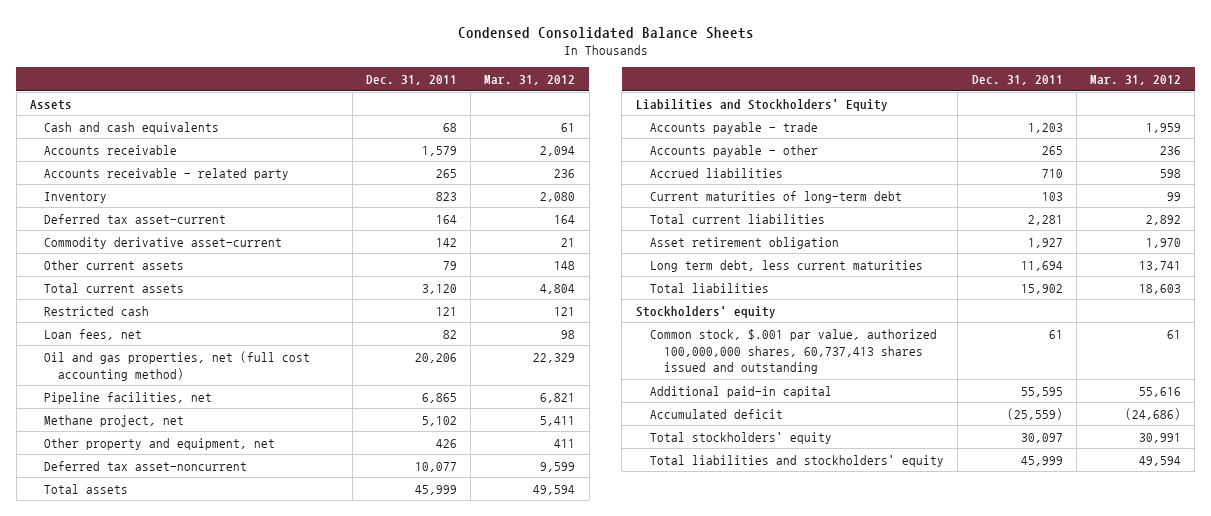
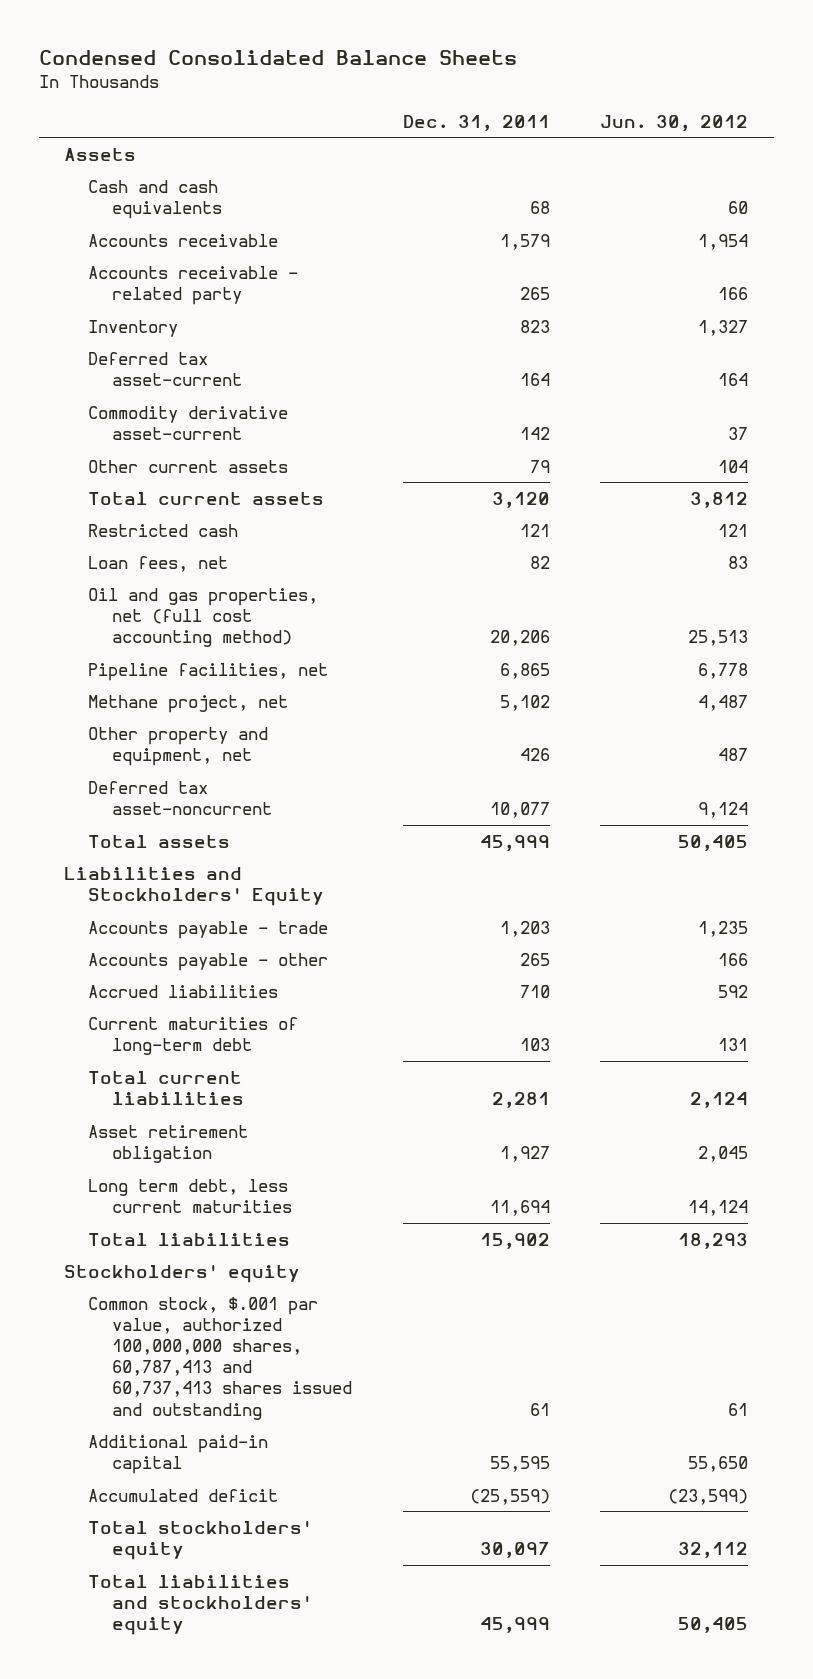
- | Dec. 31, 2011 | Mar. 31, 2012
+ | Dec. 31, 2011 | Jun. 30, 2012
- Common stock, $.001 par value, authorized 100,000,000 shares, 60,737,413 shares issued and outstanding | 61 | 61
+ Common stock, $.001 par value, authorized 100,000,000 shares, 60,787,413 and 60,737,413 shares issued and outstanding | 61 | 61

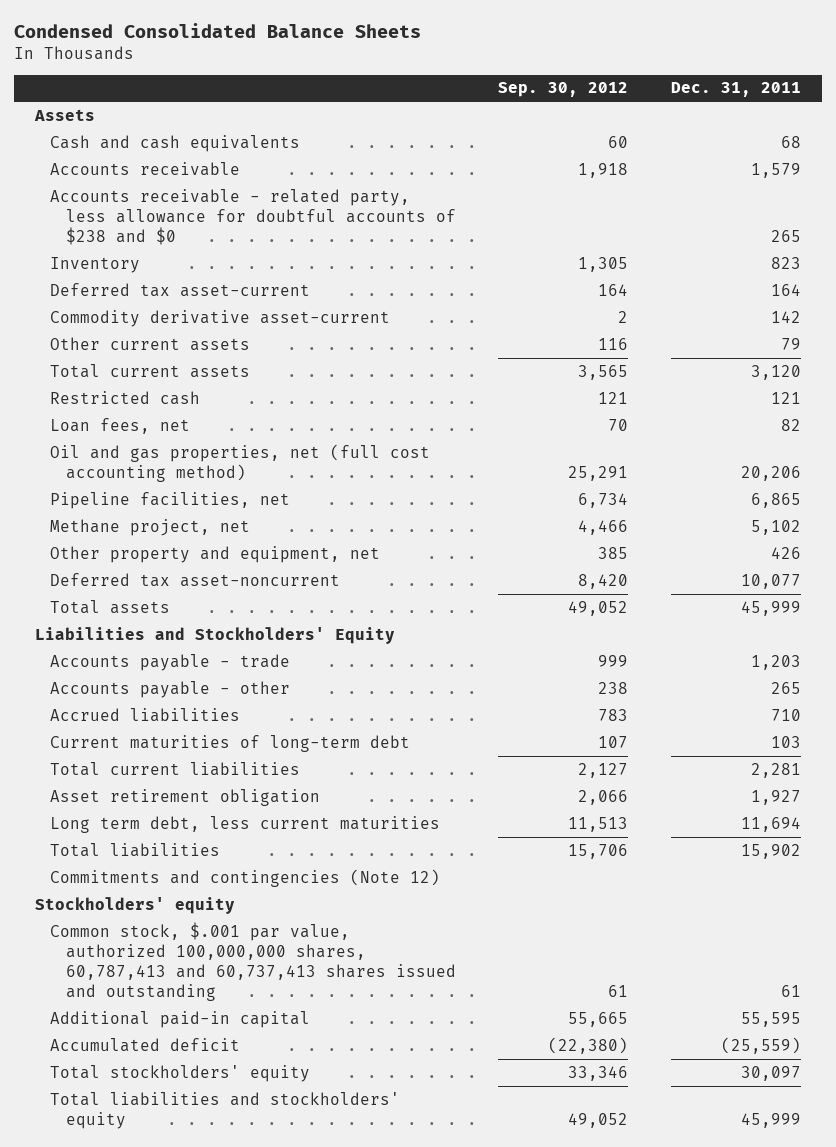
- | Dec. 31, 2011 | Jun. 30, 2012
+ | Sep. 30, 2012 | Dec. 31, 2011
- Accounts receivable - related party | 265 | 166
+ Accounts receivable - related party, less allowance for doubtful accounts of $238 and $0 | | 265
+ Commitments and contingencies (Note 12)

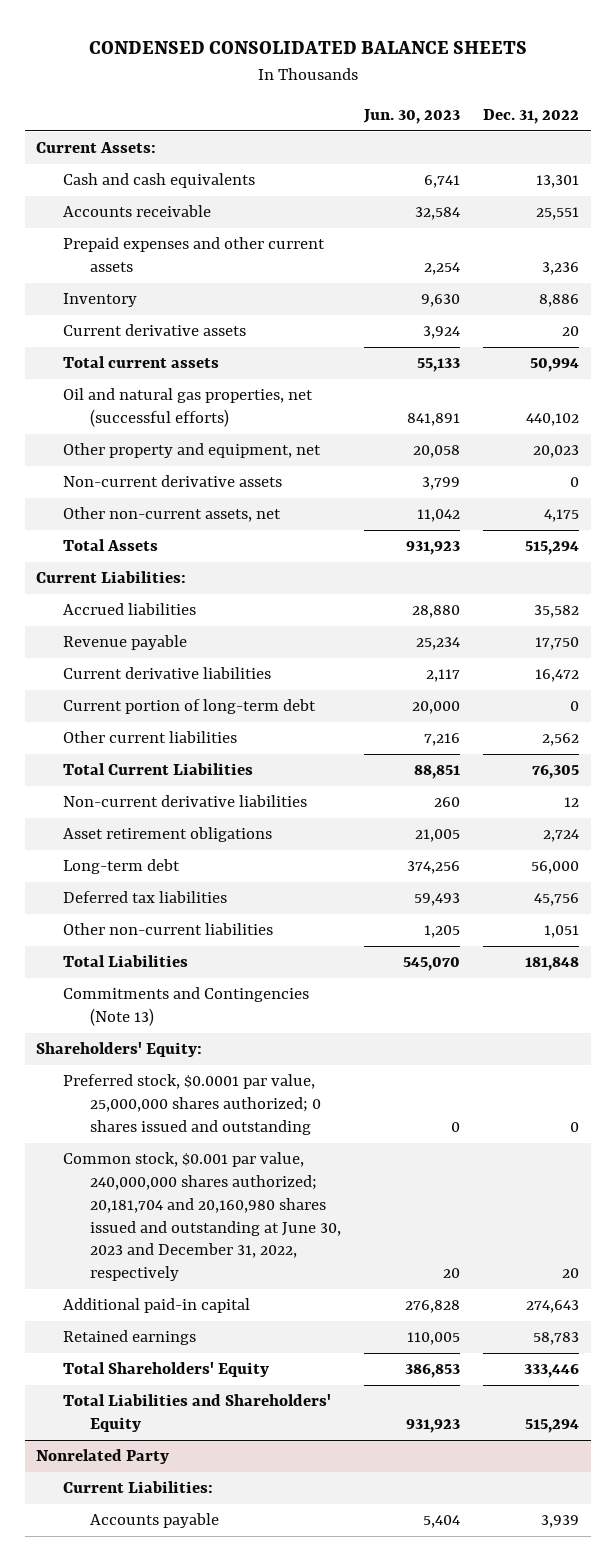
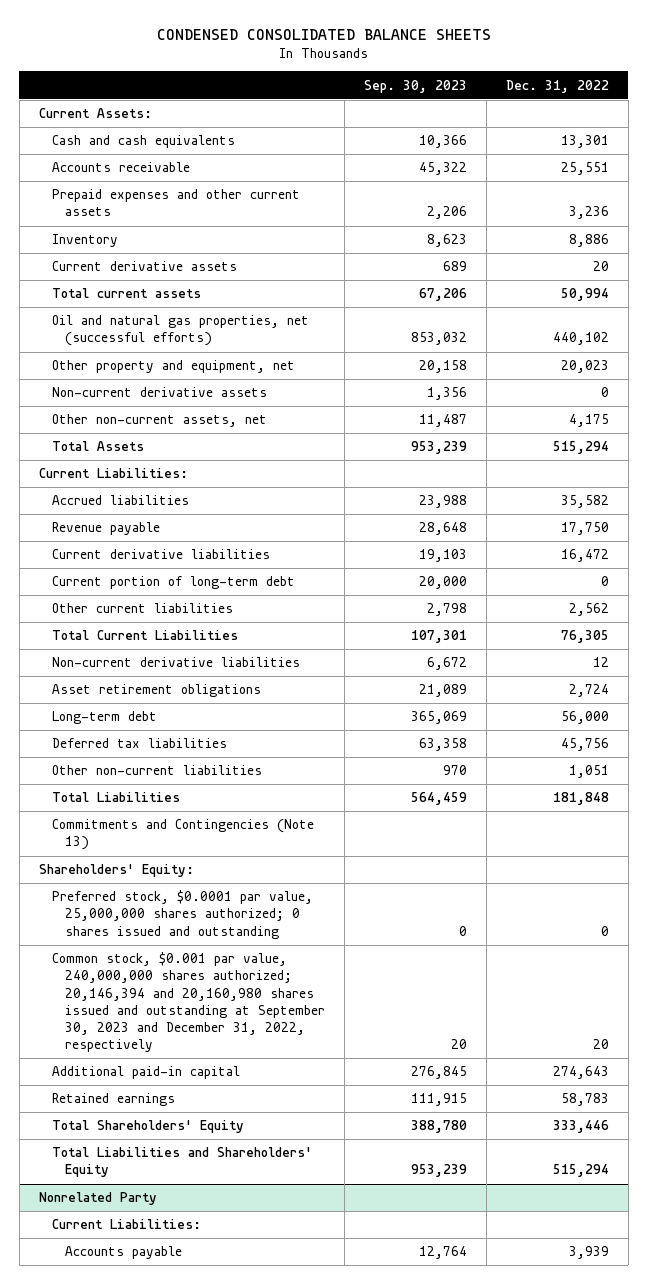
- | Jun. 30, 2023 | Dec. 31, 2022
+ | Sep. 30, 2023 | Dec. 31, 2022
- Common stock, $0.001 par value, 240,000,000 shares authorized; 20,181,704 and 20,160,980 shares issued and outstanding at June 30, 2023 and December 31, 2022, respectively | 20 | 20
+ Common stock, $0.001 par value, 240,000,000 shares authorized; 20,146,394 and 20,160,980 shares issued and outstanding at September 30, 2023 and December 31, 2022, respectively | 20 | 20

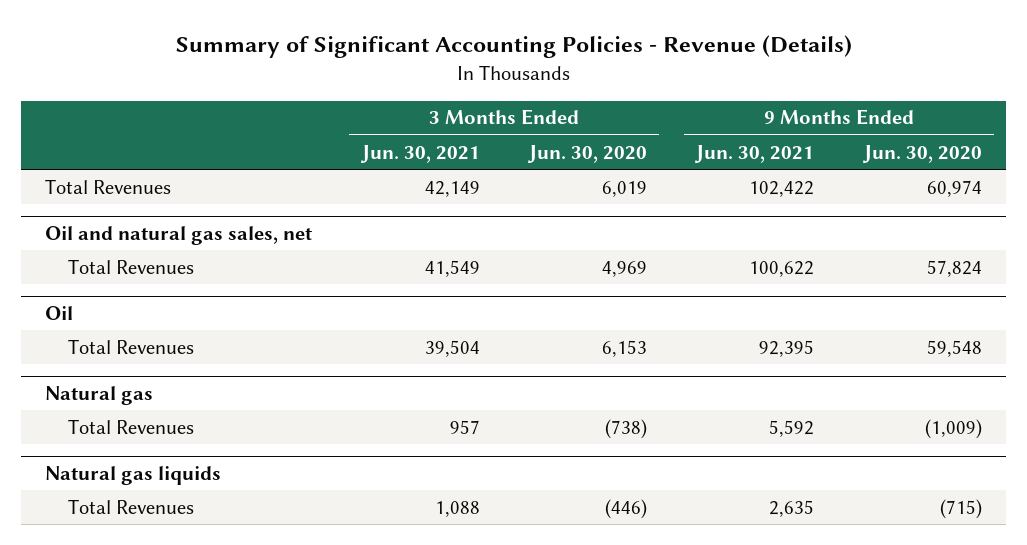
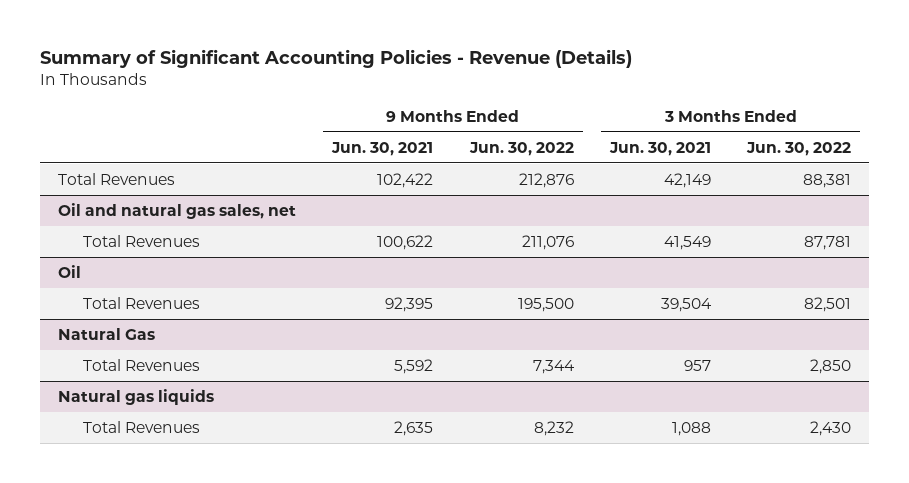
- | 3 Months Ended Jun. 30, 2021 | 3 Months Ended Jun. 30, 2020 | 9 Months Ended Jun. 30, 2021 | 9 Months Ended Jun. 30, 2020
+ | 9 Months Ended Jun. 30, 2021 | 9 Months Ended Jun. 30, 2022 | 3 Months Ended Jun. 30, 2021 | 3 Months Ended Jun. 30, 2022
- Natural gas
+ Natural Gas

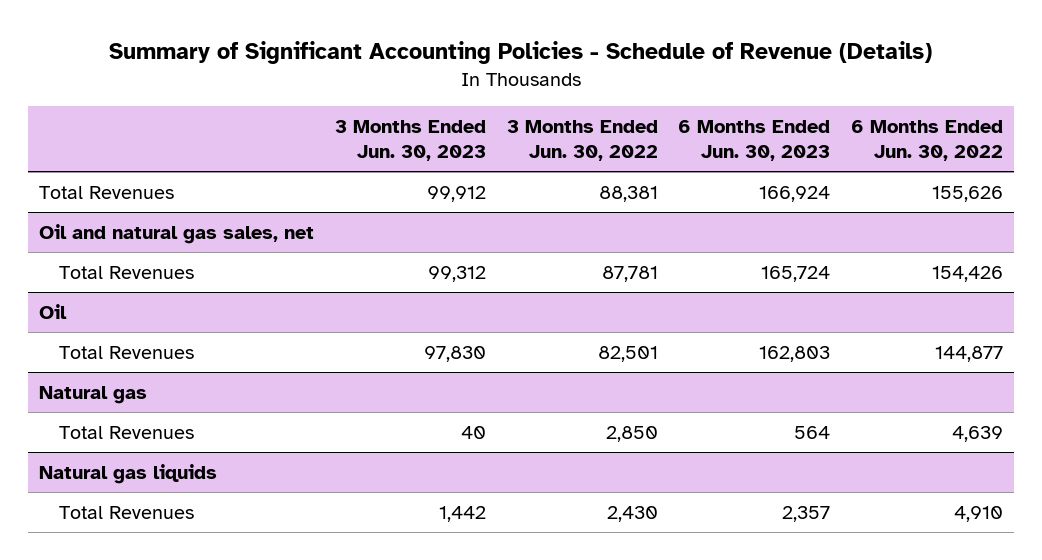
- Summary of Significant Accounting Policies - Revenue (Details)
+ Summary of Significant Accounting Policies - Schedule of Revenue (Details)
- | 9 Months Ended Jun. 30, 2021 | 9 Months Ended Jun. 30, 2022 | 3 Months Ended Jun. 30, 2021 | 3 Months Ended Jun. 30, 2022
+ | 3 Months Ended Jun. 30, 2023 | 3 Months Ended Jun. 30, 2022 | 6 Months Ended Jun. 30, 2023 | 6 Months Ended Jun. 30, 2022
- Natural Gas
+ Natural gas

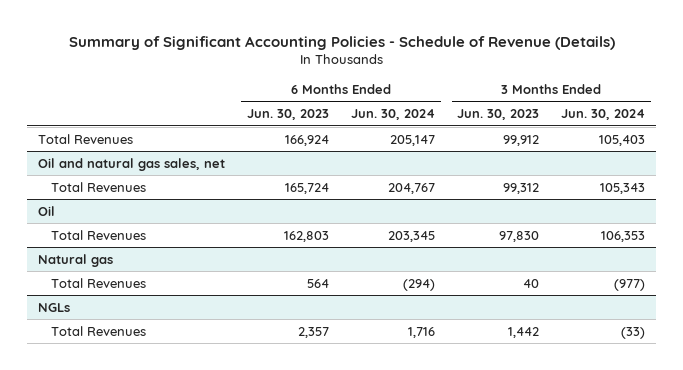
- | 3 Months Ended Jun. 30, 2023 | 3 Months Ended Jun. 30, 2022 | 6 Months Ended Jun. 30, 2023 | 6 Months Ended Jun. 30, 2022
+ | 6 Months Ended Jun. 30, 2023 | 6 Months Ended Jun. 30, 2024 | 3 Months Ended Jun. 30, 2023 | 3 Months Ended Jun. 30, 2024
- Natural gas liquids
+ NGLs

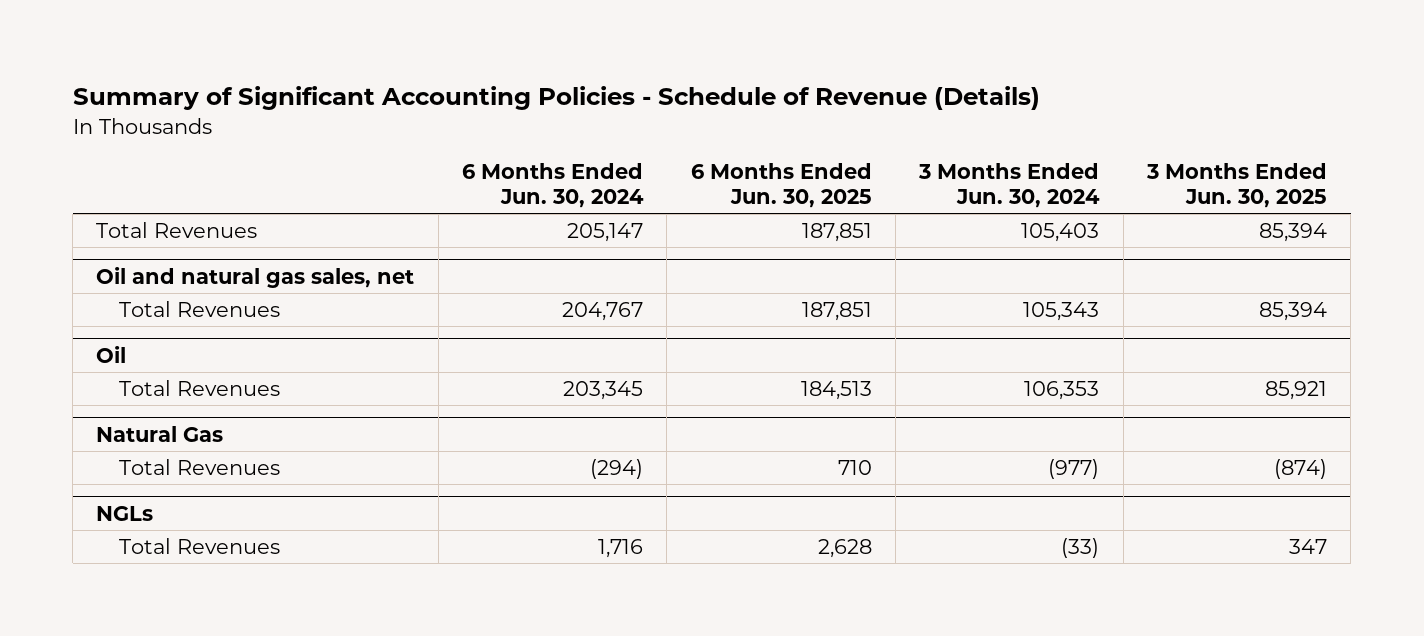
- | 6 Months Ended Jun. 30, 2023 | 6 Months Ended Jun. 30, 2024 | 3 Months Ended Jun. 30, 2023 | 3 Months Ended Jun. 30, 2024
+ | 6 Months Ended Jun. 30, 2024 | 6 Months Ended Jun. 30, 2025 | 3 Months Ended Jun. 30, 2024 | 3 Months Ended Jun. 30, 2025
- Natural gas
+ Natural Gas

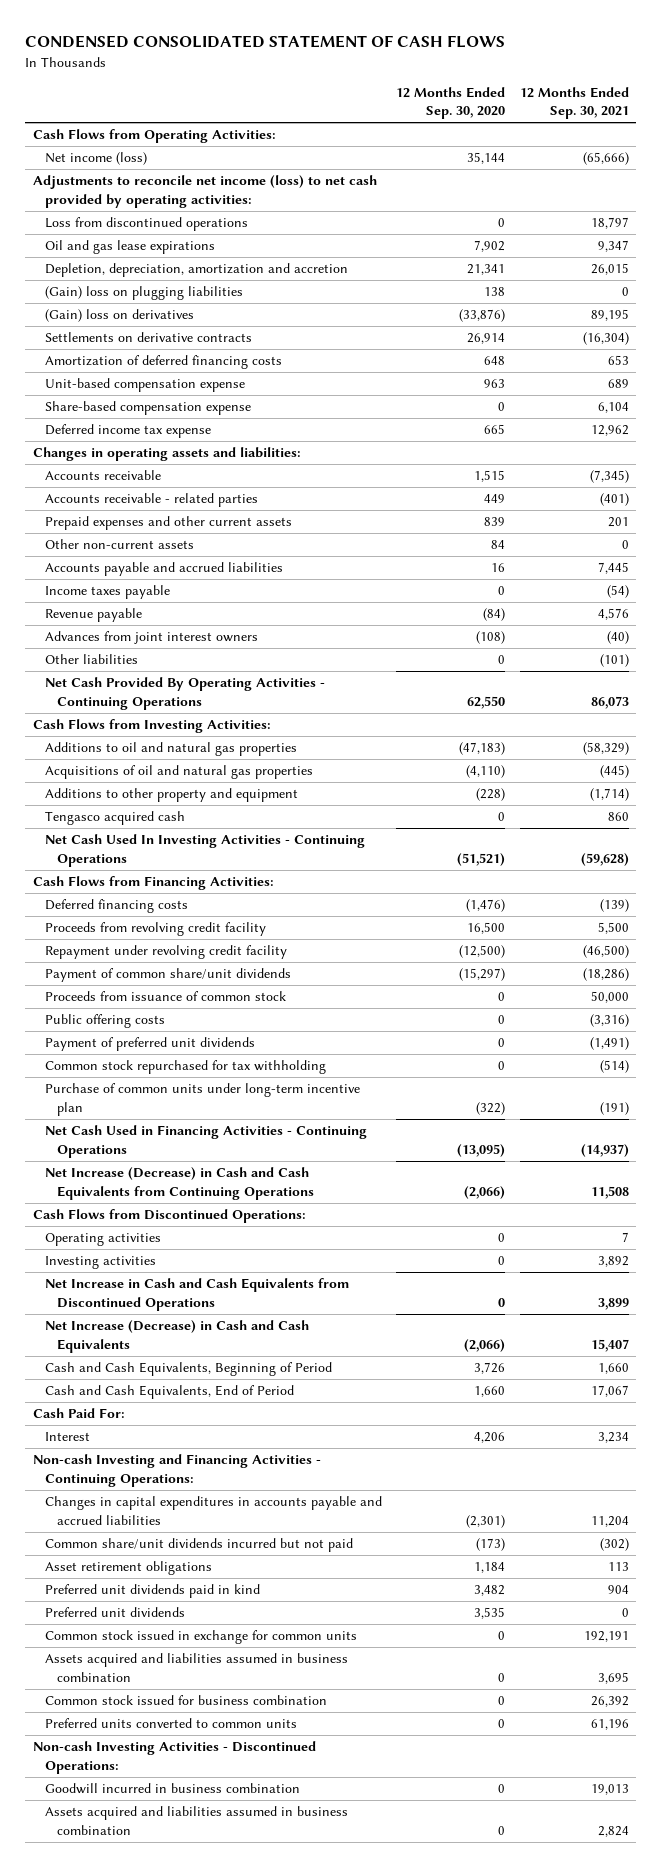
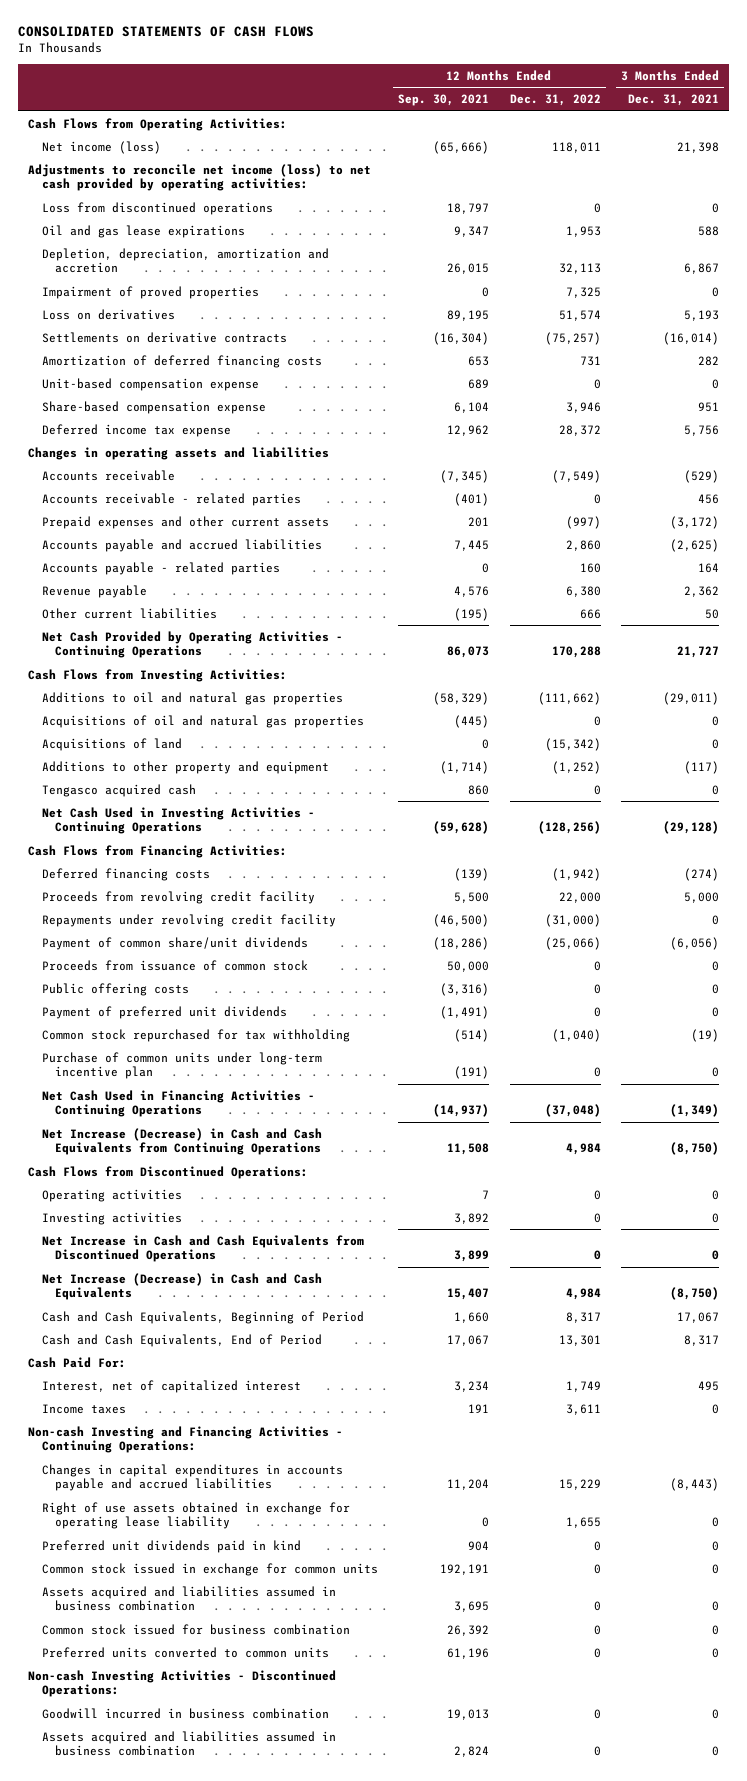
- CONDENSED CONSOLIDATED STATEMENT OF CASH FLOWS
+ CONSOLIDATED STATEMENTS OF CASH FLOWS
- | 12 Months Ended Sep. 30, 2020 | 12 Months Ended Sep. 30, 2021
+ | 12 Months Ended Sep. 30, 2021 | 12 Months Ended Dec. 31, 2022 | 3 Months Ended Dec. 31, 2021
- (Gain) loss on plugging liabilities | 138 | 0
- (Gain) loss on derivatives | (33,876) | 89,195
+ Impairment of proved properties | 0 | 7,325 | 0
+ Loss on derivatives | 89,195 | 51,574 | 5,193
- Changes in operating assets and liabilities:
+ Changes in operating assets and liabilities
- Other non-current assets | 84 | 0
- Income taxes payable | 0 | (54)
+ Accounts payable - related parties | 0 | 160 | 164
- Advances from joint interest owners | (108) | (40)
- Other liabilities | 0 | (101)
- Net Cash Provided By Operating Activities - Continuing Operations | 62,550 | 86,073
+ Other current liabilities | (195) | 666 | 50
+ Net Cash Provided by Operating Activities - Continuing Operations | 86,073 | 170,288 | 21,727
+ Acquisitions of land | 0 | (15,342) | 0
- Net Cash Used In Investing Activities - Continuing Operations | (51,521) | (59,628)
+ Net Cash Used in Investing Activities - Continuing Operations | (59,628) | (128,256) | (29,128)
- Repayment under revolving credit facility | (12,500) | (46,500)
+ Repayments under revolving credit facility | (46,500) | (31,000) | 0
- Interest | 4,206 | 3,234
+ Interest, net of capitalized interest | 3,234 | 1,749 | 495
+ Income taxes | 191 | 3,611 | 0
- Common share/unit dividends incurred but not paid | (173) | (302)
- Asset retirement obligations | 1,184 | 113
+ Right of use assets obtained in exchange for operating lease liability | 0 | 1,655 | 0
- Preferred unit dividends | 3,535 | 0

